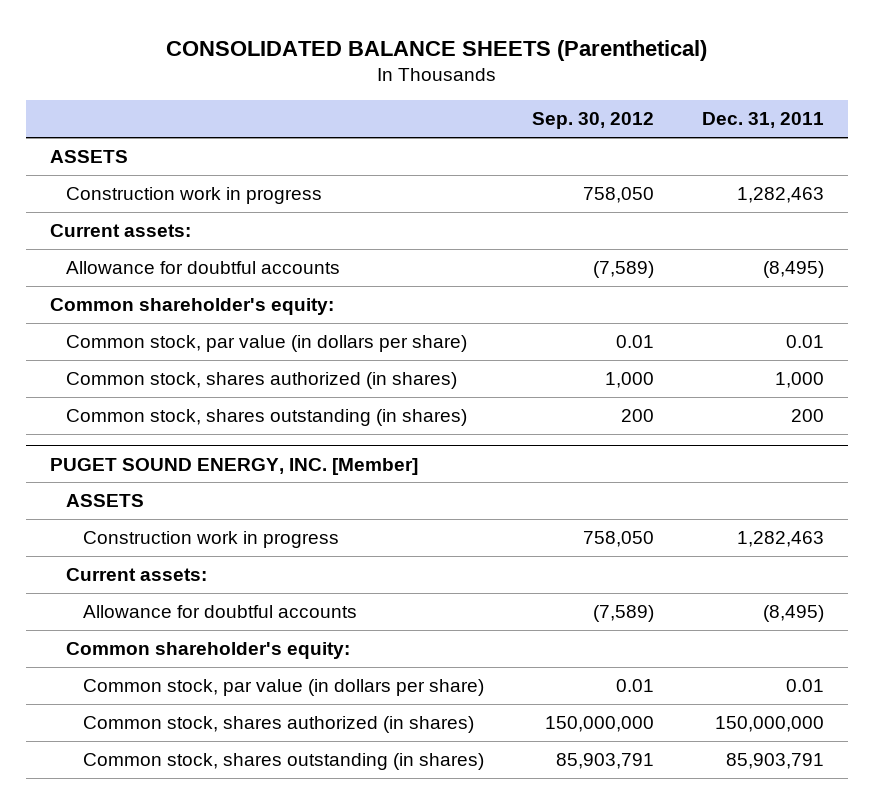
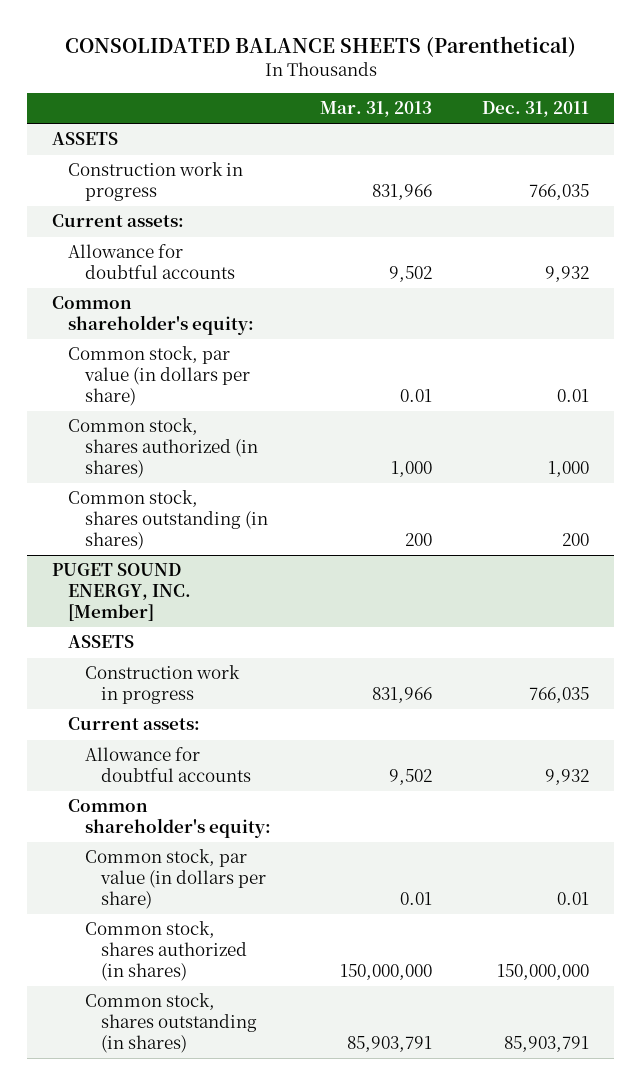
- | Sep. 30, 2012 | Dec. 31, 2011
+ | Mar. 31, 2013 | Dec. 31, 2011
- Construction work in progress | 758,050 | 1,282,463
+ Construction work in progress | 831,966 | 766,035
- Allowance for doubtful accounts | (7,589) | (8,495)
+ Allowance for doubtful accounts | 9,502 | 9,932
@ PUGET SOUND ENERGY, INC. [Member]
- Construction work in progress | 758,050 | 1,282,463
+ Construction work in progress | 831,966 | 766,035
- Allowance for doubtful accounts | (7,589) | (8,495)
+ Allowance for doubtful accounts | 9,502 | 9,932

